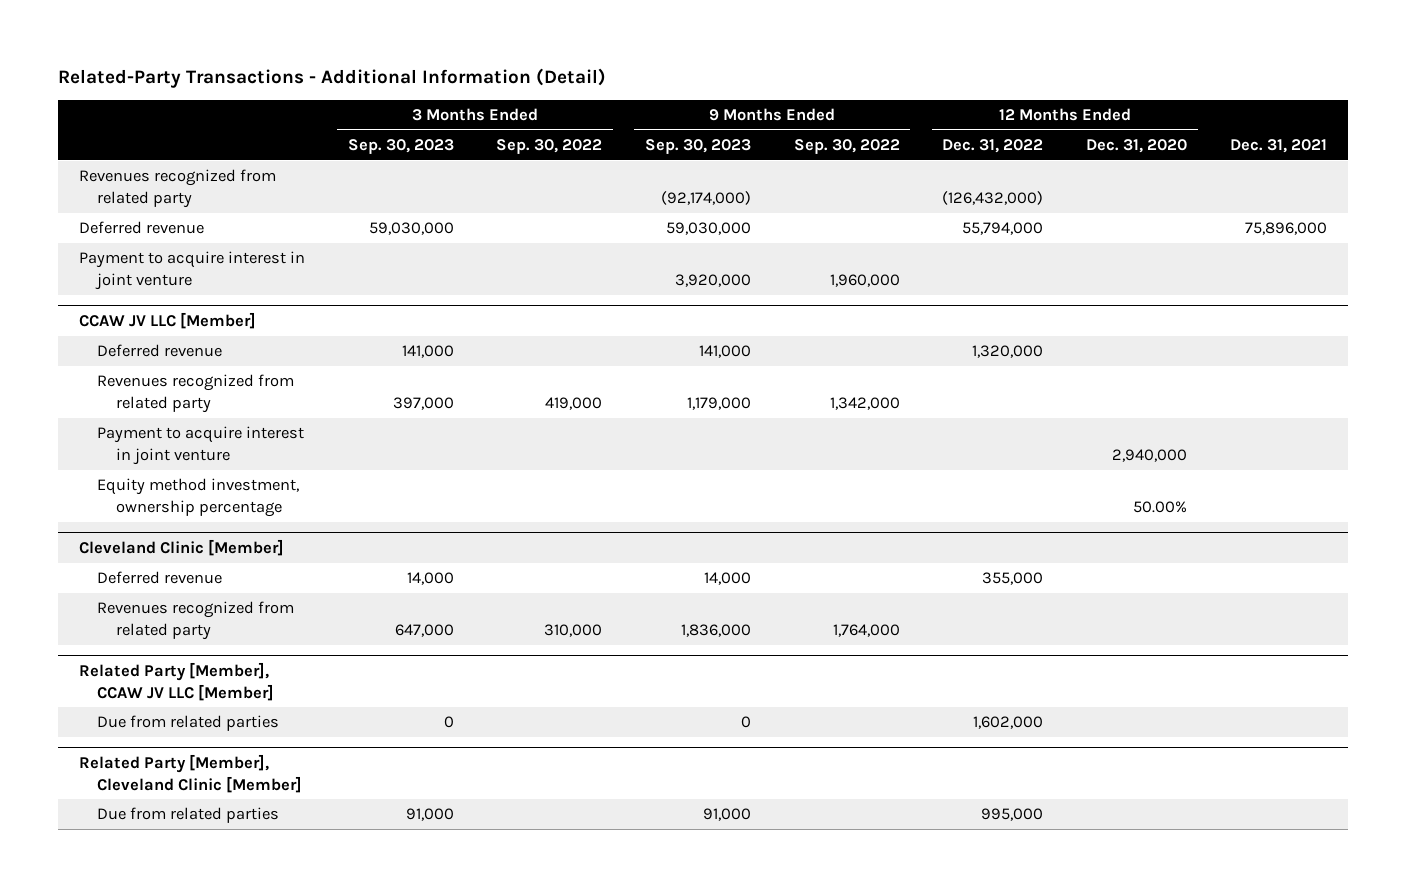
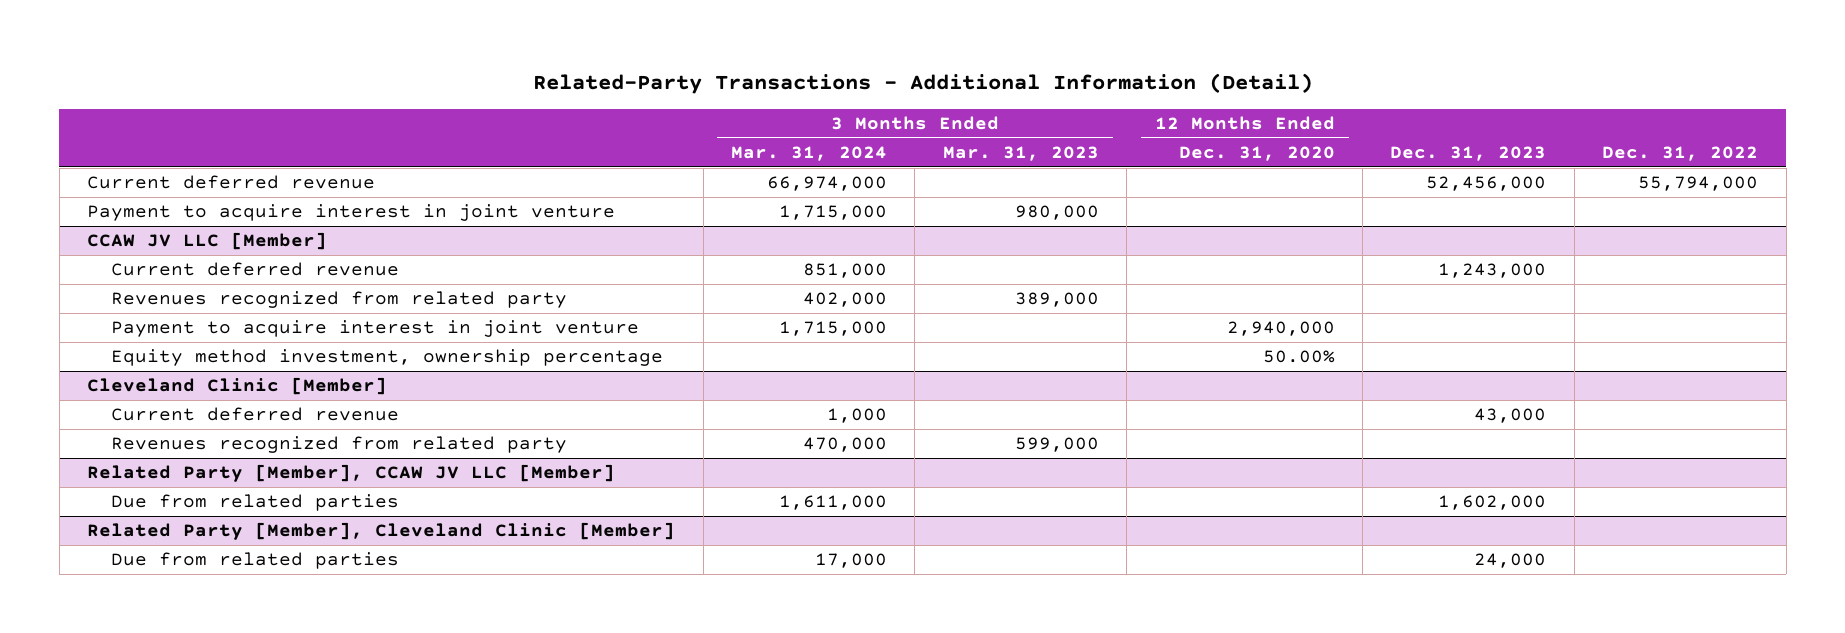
- | 3 Months Ended Sep. 30, 2023 | 3 Months Ended Sep. 30, 2022 | 9 Months Ended Sep. 30, 2023 | 9 Months Ended Sep. 30, 2022 | 12 Months Ended Dec. 31, 2022 | 12 Months Ended Dec. 31, 2020 | Dec. 31, 2021
+ | 3 Months Ended Mar. 31, 2024 | 3 Months Ended Mar. 31, 2023 | 12 Months Ended Dec. 31, 2020 | Dec. 31, 2023 | Dec. 31, 2022
- Revenues recognized from related party | | | (92,174,000) | | (126,432,000) | |
- Deferred revenue | 59,030,000 | | 59,030,000 | | 55,794,000 | | 75,896,000
+ Current deferred revenue | 66,974,000 | | | 52,456,000 | 55,794,000
@ CCAW JV LLC [Member]
- Deferred revenue | 141,000 | | 141,000 | | 1,320,000 | |
+ Current deferred revenue | 851,000 | | | 1,243,000 |
@ Cleveland Clinic [Member]
- Deferred revenue | 14,000 | | 14,000 | | 355,000 | |
+ Current deferred revenue | 1,000 | | | 43,000 |

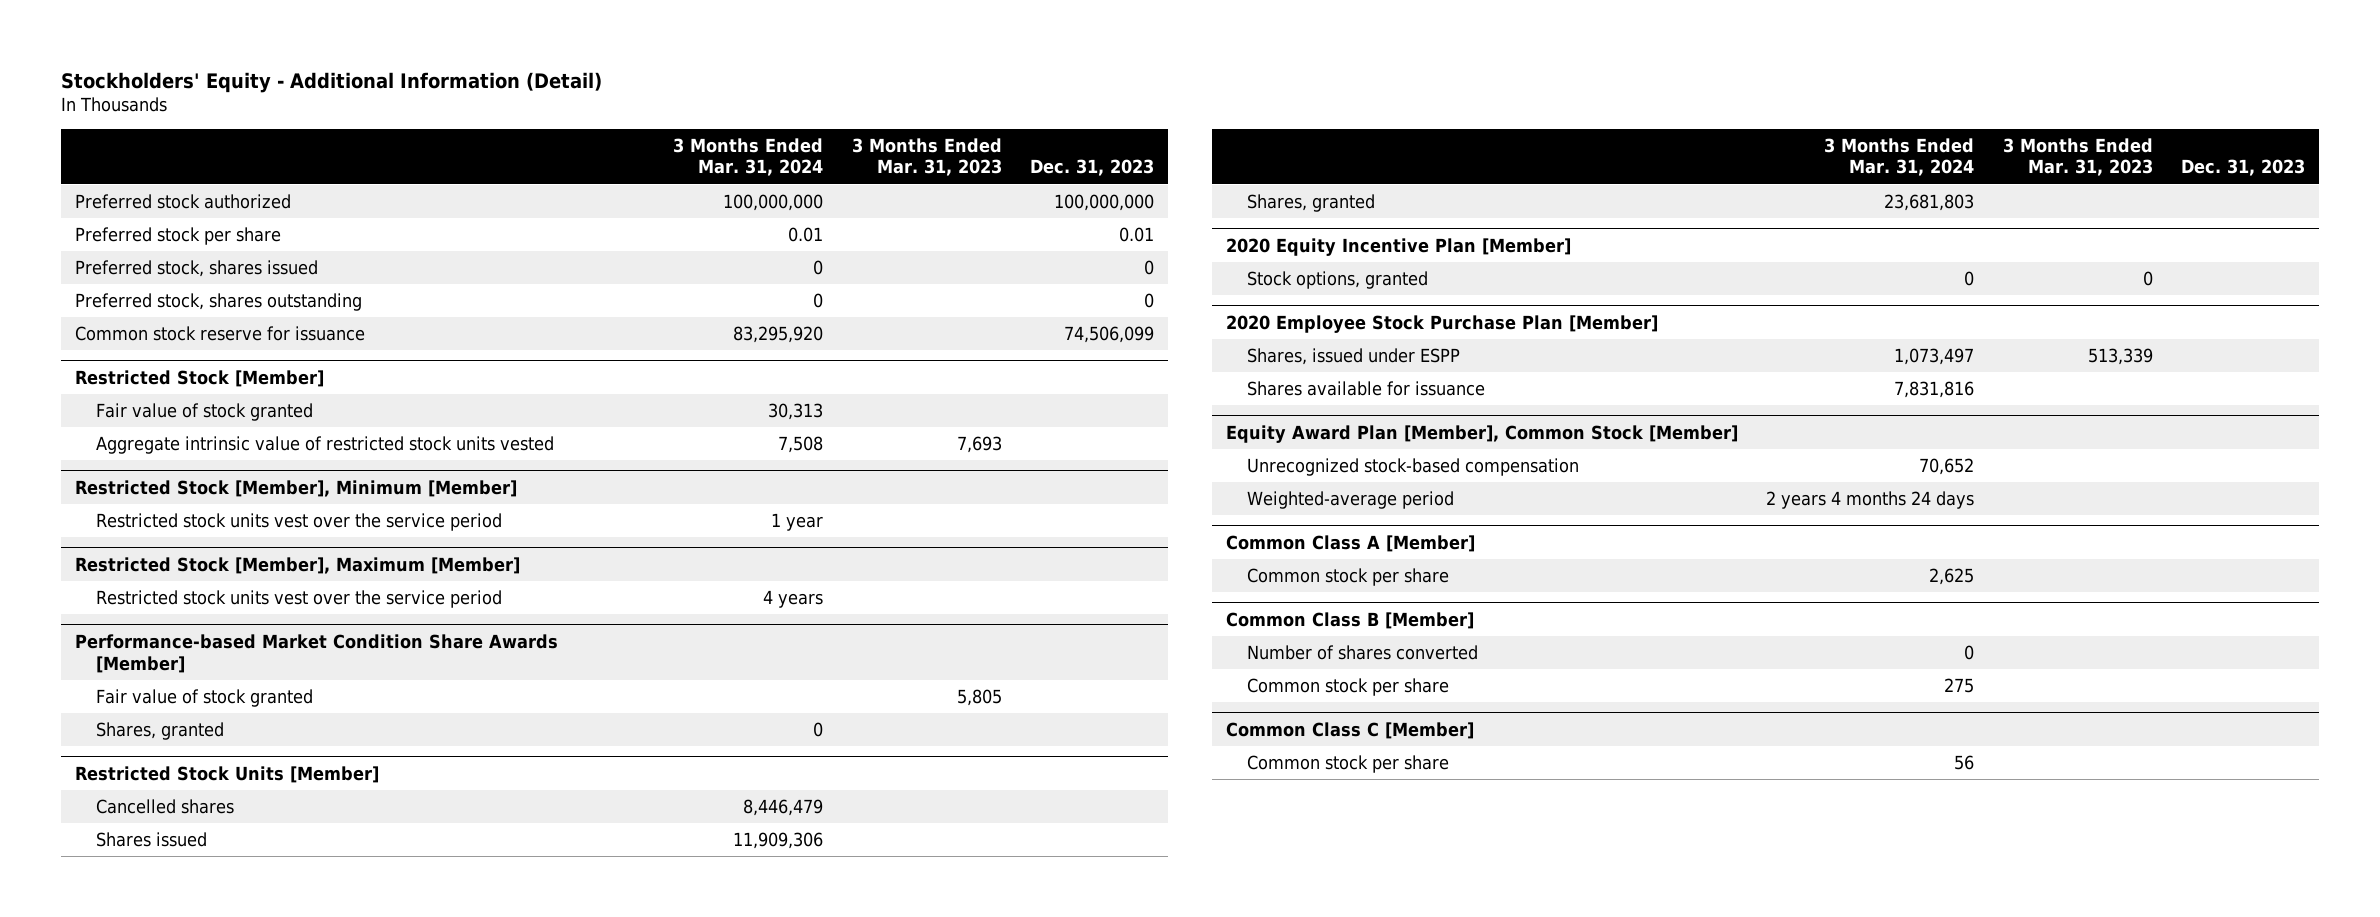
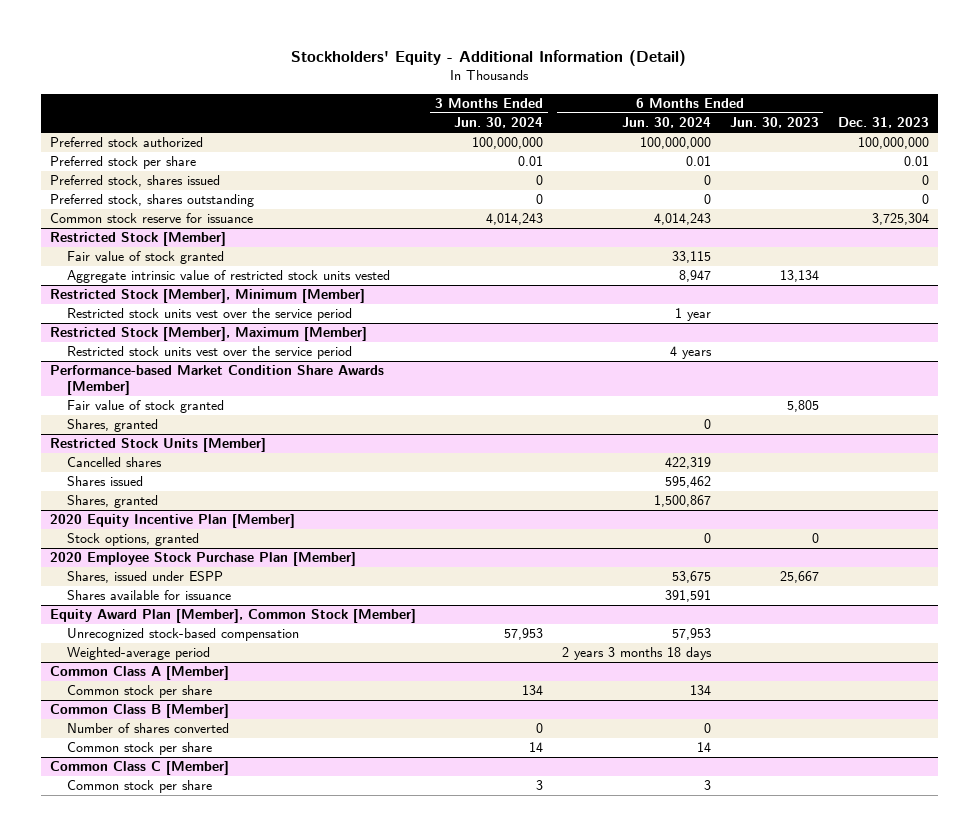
- | 3 Months Ended Mar. 31, 2024 | 3 Months Ended Mar. 31, 2023 | Dec. 31, 2023
+ | 3 Months Ended Jun. 30, 2024 | 6 Months Ended Jun. 30, 2024 | 6 Months Ended Jun. 30, 2023 | Dec. 31, 2023
- Common stock reserve for issuance | 83,295,920 | | 74,506,099
+ Common stock reserve for issuance | 4,014,243 | 4,014,243 | | 3,725,304

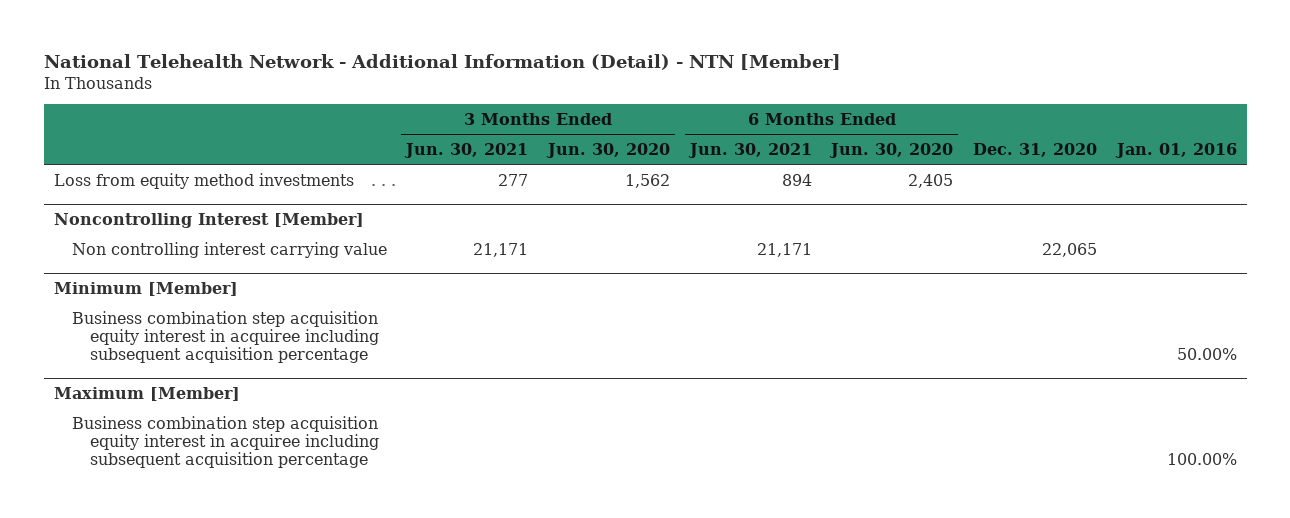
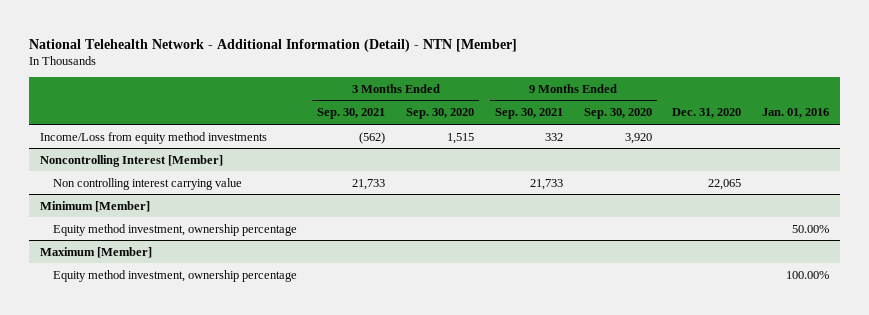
- | 3 Months Ended Jun. 30, 2021 | 3 Months Ended Jun. 30, 2020 | 6 Months Ended Jun. 30, 2021 | 6 Months Ended Jun. 30, 2020 | Dec. 31, 2020 | Jan. 01, 2016
+ | 3 Months Ended Sep. 30, 2021 | 3 Months Ended Sep. 30, 2020 | 9 Months Ended Sep. 30, 2021 | 9 Months Ended Sep. 30, 2020 | Dec. 31, 2020 | Jan. 01, 2016
- Loss from equity method investments | 277 | 1,562 | 894 | 2,405 | |
+ Income/Loss from equity method investments | (562) | 1,515 | 332 | 3,920 | |
@ Minimum [Member]
- Business combination step acquisition equity interest in acquiree including subsequent acquisition percentage | | | | | | 50.00%
+ Equity method investment, ownership percentage | | | | | | 50.00%
@ Maximum [Member]
- Business combination step acquisition equity interest in acquiree including subsequent acquisition percentage | | | | | | 100.00%
+ Equity method investment, ownership percentage | | | | | | 100.00%

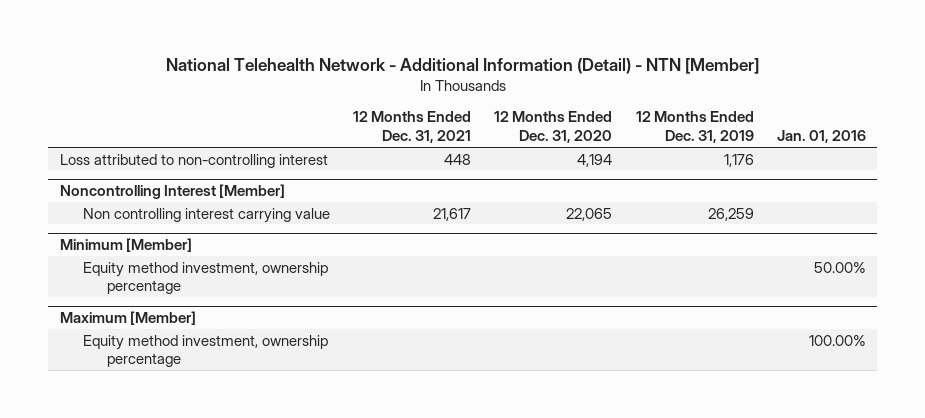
- | 3 Months Ended Sep. 30, 2021 | 3 Months Ended Sep. 30, 2020 | 9 Months Ended Sep. 30, 2021 | 9 Months Ended Sep. 30, 2020 | Dec. 31, 2020 | Jan. 01, 2016
+ | 12 Months Ended Dec. 31, 2021 | 12 Months Ended Dec. 31, 2020 | 12 Months Ended Dec. 31, 2019 | Jan. 01, 2016
- Income/Loss from equity method investments | (562) | 1,515 | 332 | 3,920 | |
+ Loss attributed to non-controlling interest | 448 | 4,194 | 1,176 |

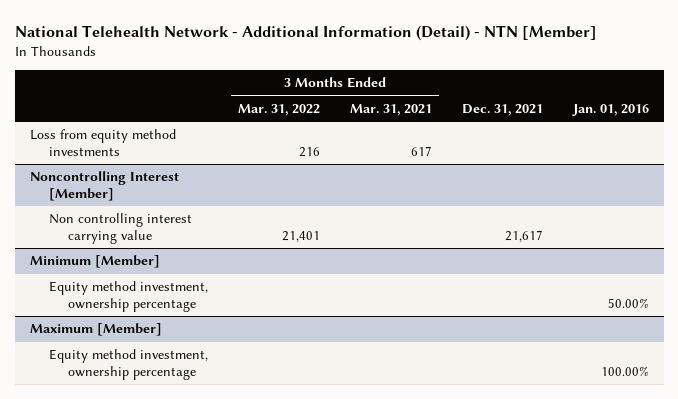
- | 12 Months Ended Dec. 31, 2021 | 12 Months Ended Dec. 31, 2020 | 12 Months Ended Dec. 31, 2019 | Jan. 01, 2016
+ | 3 Months Ended Mar. 31, 2022 | 3 Months Ended Mar. 31, 2021 | Dec. 31, 2021 | Jan. 01, 2016
- Loss attributed to non-controlling interest | 448 | 4,194 | 1,176 |
+ Loss from equity method investments | 216 | 617 | |

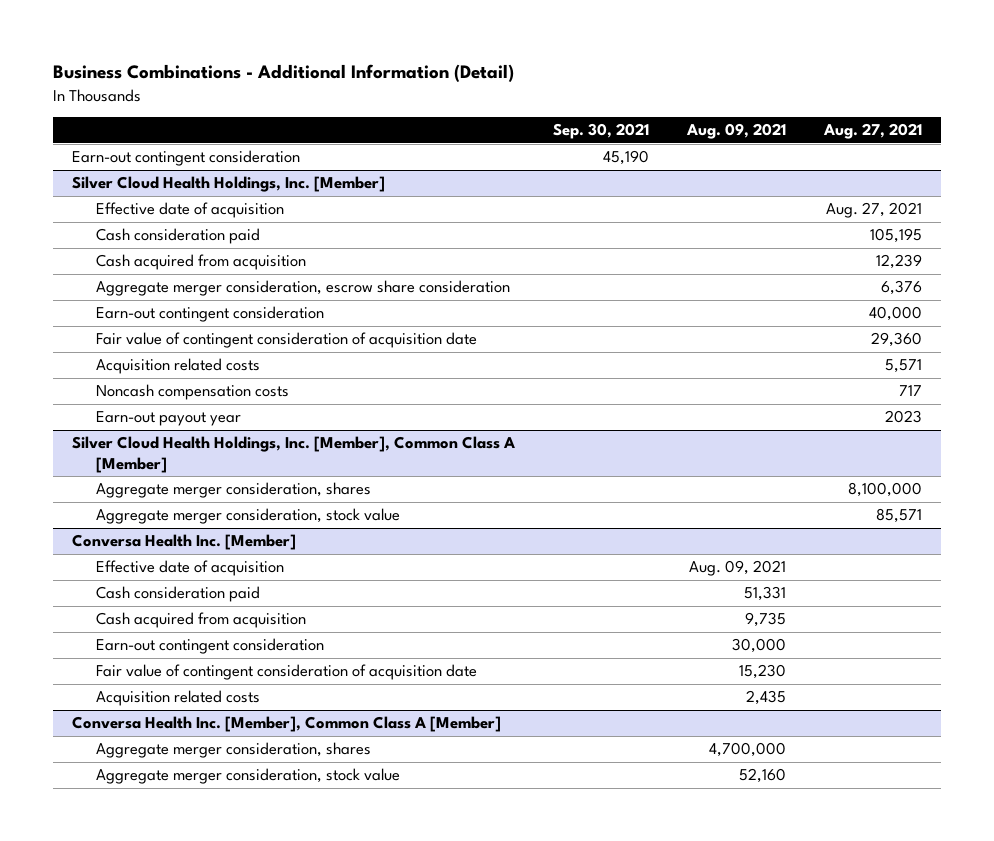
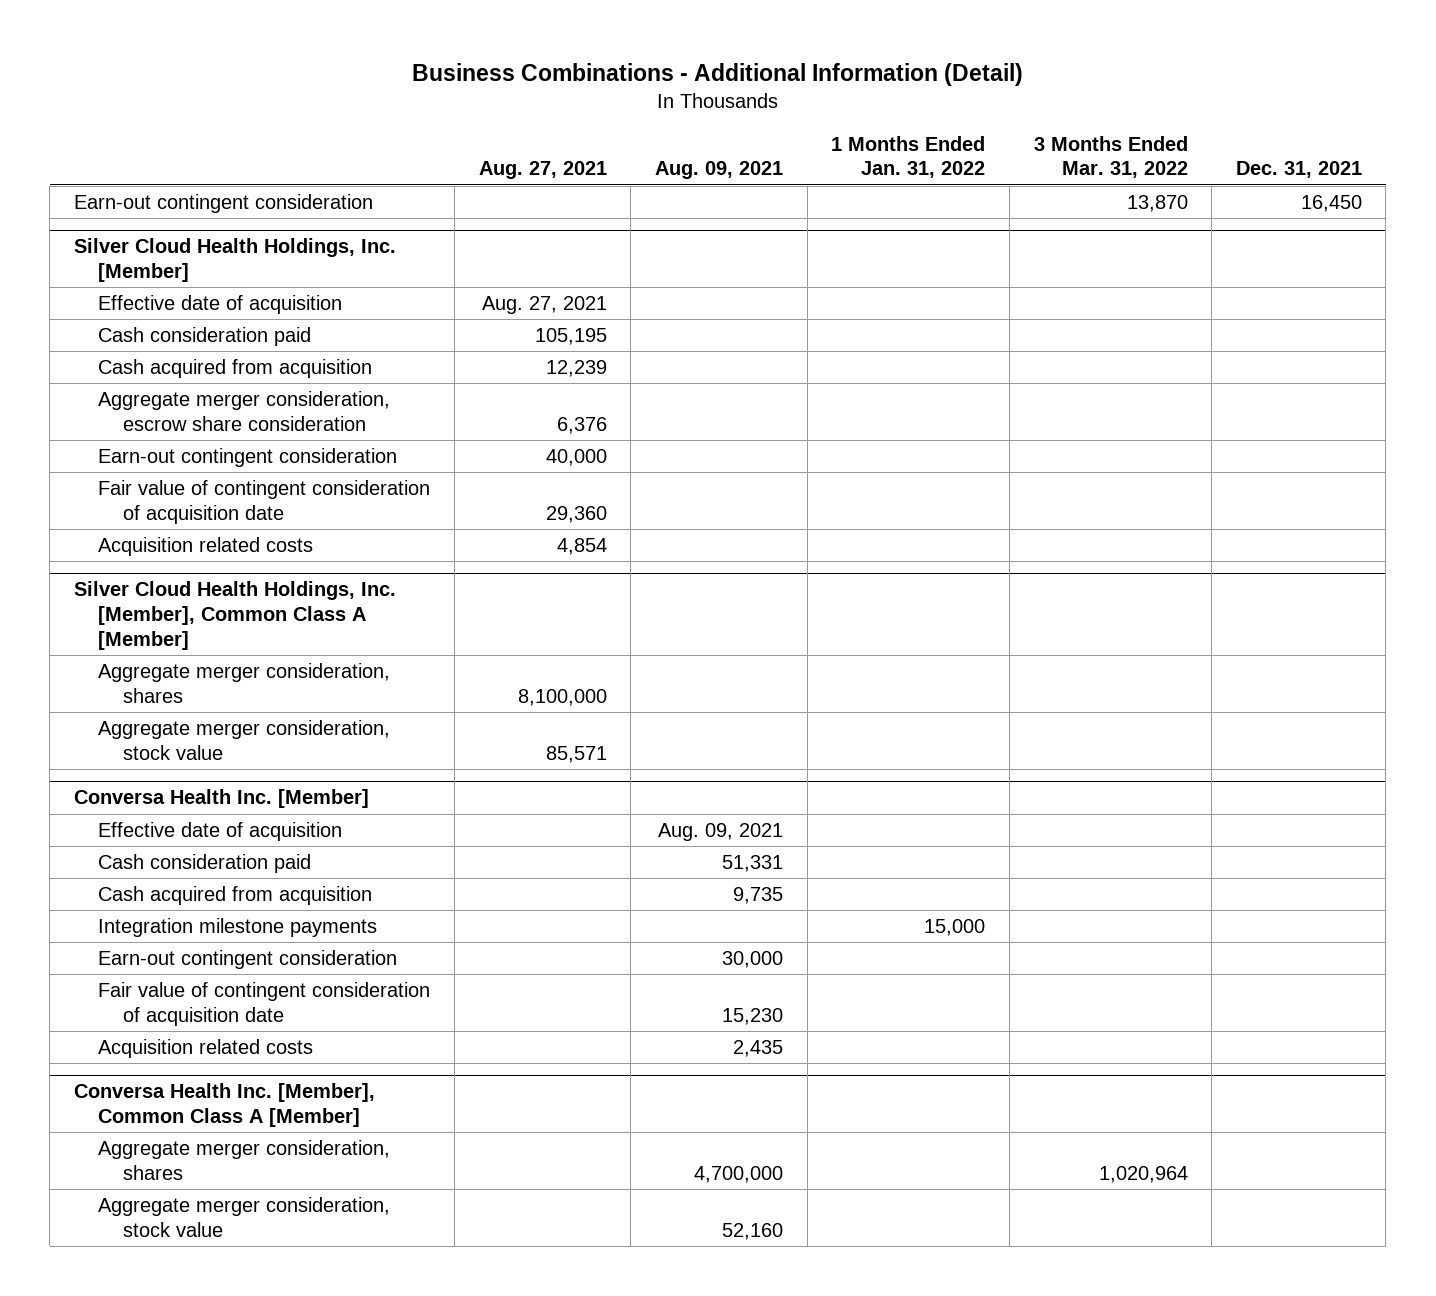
- | Sep. 30, 2021 | Aug. 09, 2021 | Aug. 27, 2021
+ | Aug. 27, 2021 | Aug. 09, 2021 | 1 Months Ended Jan. 31, 2022 | 3 Months Ended Mar. 31, 2022 | Dec. 31, 2021
@ Silver Cloud Health Holdings, Inc. [Member]
- Acquisition related costs | | | 5,571
- Noncash compensation costs | | | 717
- Earn-out payout year | | | 2023
+ Acquisition related costs | 4,854 | | | |
@ Conversa Health Inc. [Member]
+ Integration milestone payments | | | 15,000 | |

